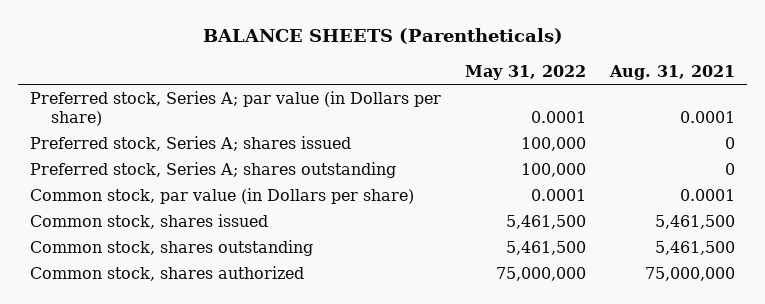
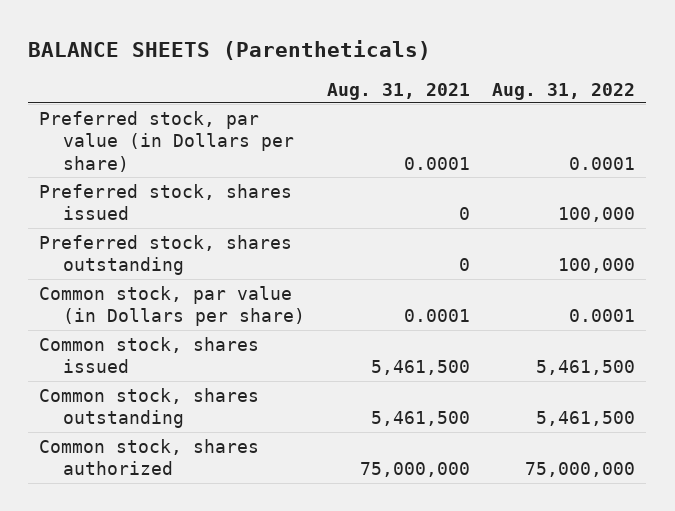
- | May 31, 2022 | Aug. 31, 2021
+ | Aug. 31, 2021 | Aug. 31, 2022
- Preferred stock, Series A; par value (in Dollars per share) | 0.0001 | 0.0001
- Preferred stock, Series A; shares issued | 100,000 | 0
- Preferred stock, Series A; shares outstanding | 100,000 | 0
+ Preferred stock, par value (in Dollars per share) | 0.0001 | 0.0001
+ Preferred stock, shares issued | 0 | 100,000
+ Preferred stock, shares outstanding | 0 | 100,000

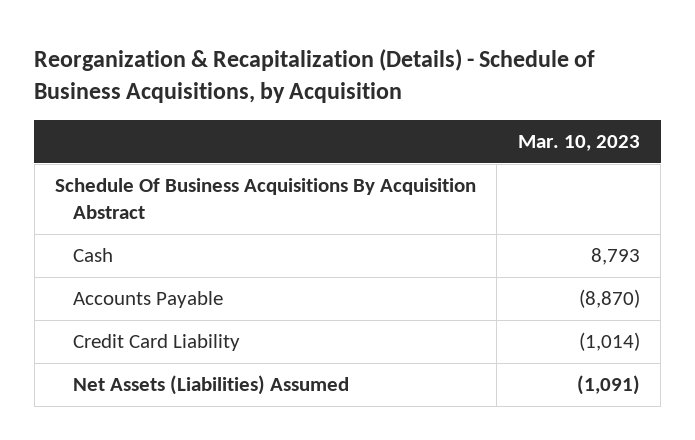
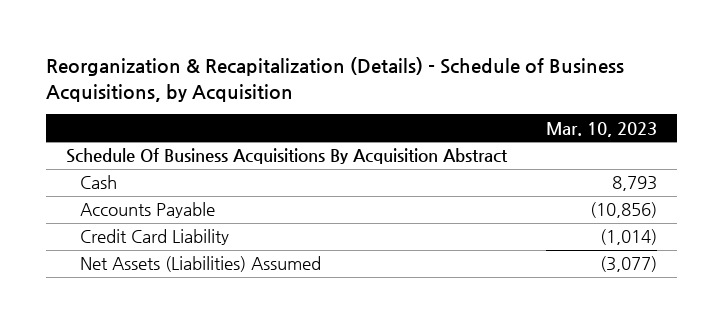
- Accounts Payable | (8,870)
+ Accounts Payable | (10,856)
- Net Assets (Liabilities) Assumed | (1,091)
+ Net Assets (Liabilities) Assumed | (3,077)

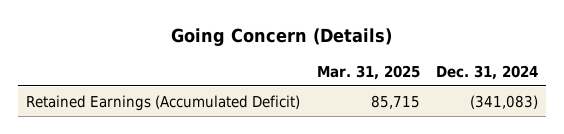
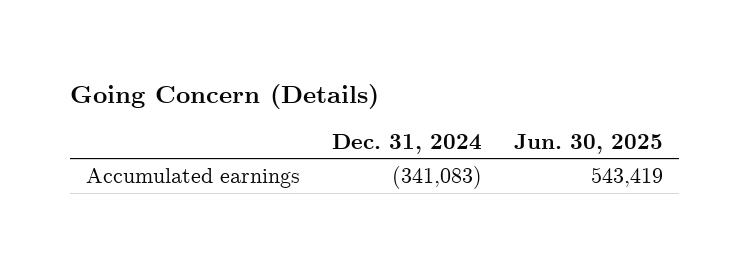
- | Mar. 31, 2025 | Dec. 31, 2024
+ | Dec. 31, 2024 | Jun. 30, 2025
- Retained Earnings (Accumulated Deficit) | 85,715 | (341,083)
+ Accumulated earnings | (341,083) | 543,419

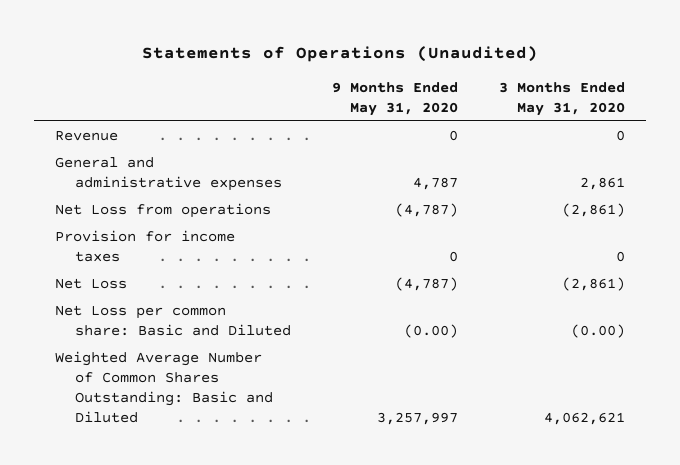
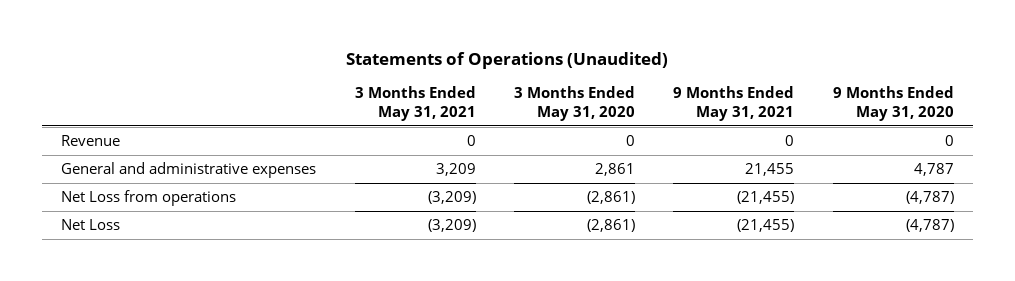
- | 9 Months Ended May 31, 2020 | 3 Months Ended May 31, 2020
+ | 3 Months Ended May 31, 2021 | 3 Months Ended May 31, 2020 | 9 Months Ended May 31, 2021 | 9 Months Ended May 31, 2020
- Provision for income taxes | 0 | 0
- Net Loss per common share: Basic and Diluted | (0.00) | (0.00)
- Weighted Average Number of Common Shares Outstanding: Basic and Diluted | 3,257,997 | 4,062,621

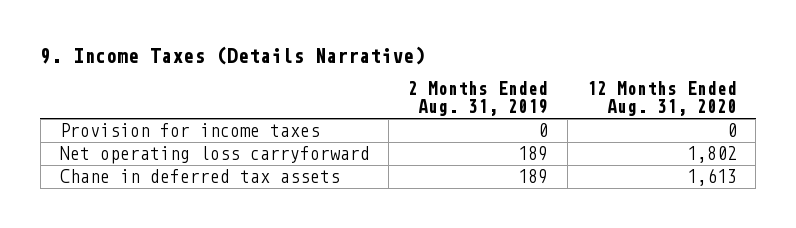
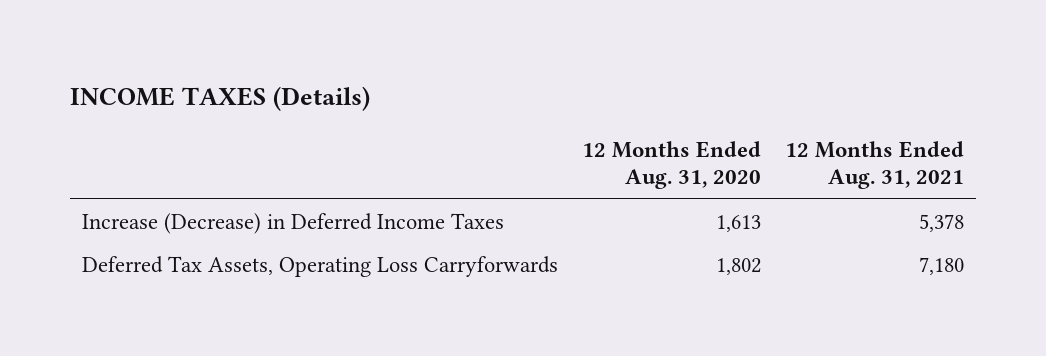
- 9. Income Taxes (Details Narrative)
+ INCOME TAXES (Details)
- | 2 Months Ended Aug. 31, 2019 | 12 Months Ended Aug. 31, 2020
+ | 12 Months Ended Aug. 31, 2020 | 12 Months Ended Aug. 31, 2021
- Provision for income taxes | 0 | 0
- Net operating loss carryforward | 189 | 1,802
- Chane in deferred tax assets | 189 | 1,613
+ Increase (Decrease) in Deferred Income Taxes | 1,613 | 5,378
+ Deferred Tax Assets, Operating Loss Carryforwards | 1,802 | 7,180

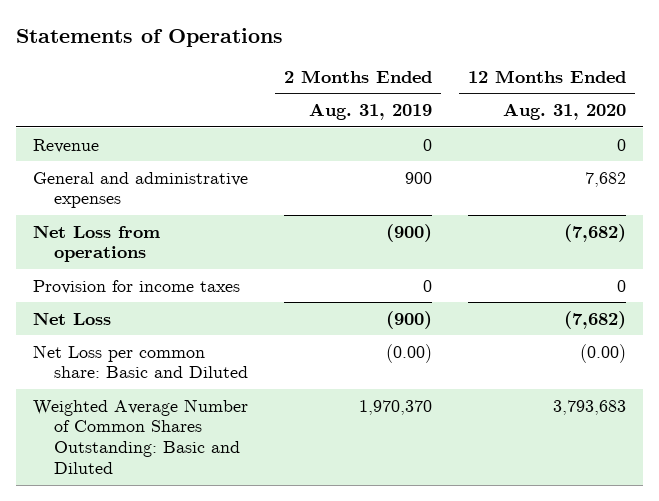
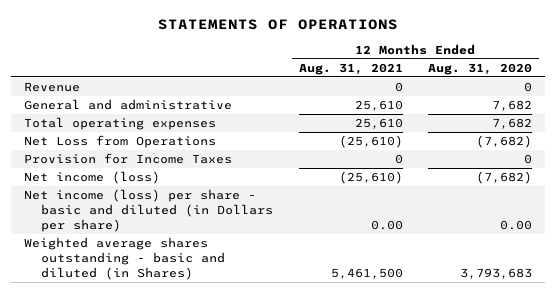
- Statements of Operations
+ STATEMENTS OF OPERATIONS
- | 2 Months Ended Aug. 31, 2019 | 12 Months Ended Aug. 31, 2020
+ | 12 Months Ended Aug. 31, 2021 | 12 Months Ended Aug. 31, 2020
- General and administrative expenses | 900 | 7,682
- Net Loss from operations | (900) | (7,682)
- Provision for income taxes | 0 | 0
- Net Loss | (900) | (7,682)
- Net Loss per common share: Basic and Diluted | (0.00) | (0.00)
- Weighted Average Number of Common Shares Outstanding: Basic and Diluted | 1,970,370 | 3,793,683
+ General and administrative | 25,610 | 7,682
+ Total operating expenses | 25,610 | 7,682
+ Net Loss from Operations | (25,610) | (7,682)
+ Provision for Income Taxes | 0 | 0
+ Net income (loss) | (25,610) | (7,682)
+ Net income (loss) per share - basic and diluted (in Dollars per share) | 0.00 | 0.00
+ Weighted average shares outstanding - basic and diluted (in Shares) | 5,461,500 | 3,793,683

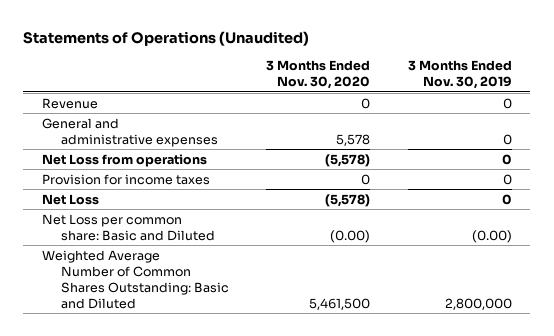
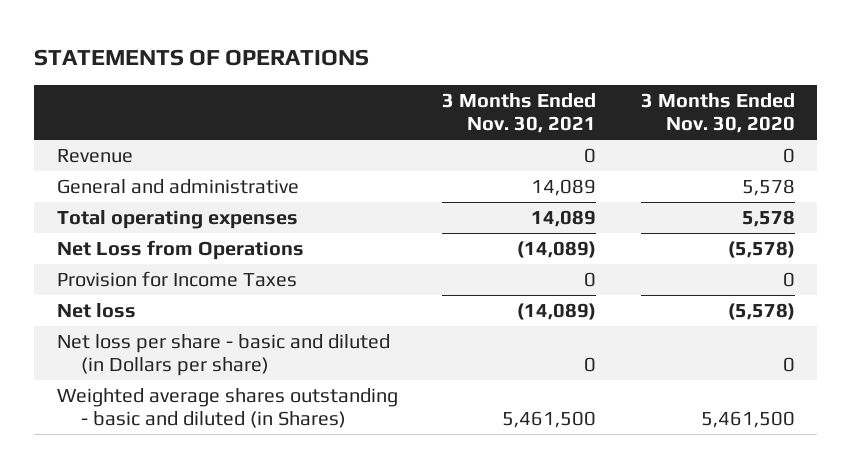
- Statements of Operations (Unaudited)
+ STATEMENTS OF OPERATIONS
- | 3 Months Ended Nov. 30, 2020 | 3 Months Ended Nov. 30, 2019
+ | 3 Months Ended Nov. 30, 2021 | 3 Months Ended Nov. 30, 2020
- General and administrative expenses | 5,578 | 0
- Net Loss from operations | (5,578) | 0
- Provision for income taxes | 0 | 0
- Net Loss | (5,578) | 0
- Net Loss per common share: Basic and Diluted | (0.00) | (0.00)
- Weighted Average Number of Common Shares Outstanding: Basic and Diluted | 5,461,500 | 2,800,000
+ General and administrative | 14,089 | 5,578
+ Total operating expenses | 14,089 | 5,578
+ Net Loss from Operations | (14,089) | (5,578)
+ Provision for Income Taxes | 0 | 0
+ Net loss | (14,089) | (5,578)
+ Net loss per share - basic and diluted (in Dollars per share) | 0 | 0
+ Weighted average shares outstanding - basic and diluted (in Shares) | 5,461,500 | 5,461,500

